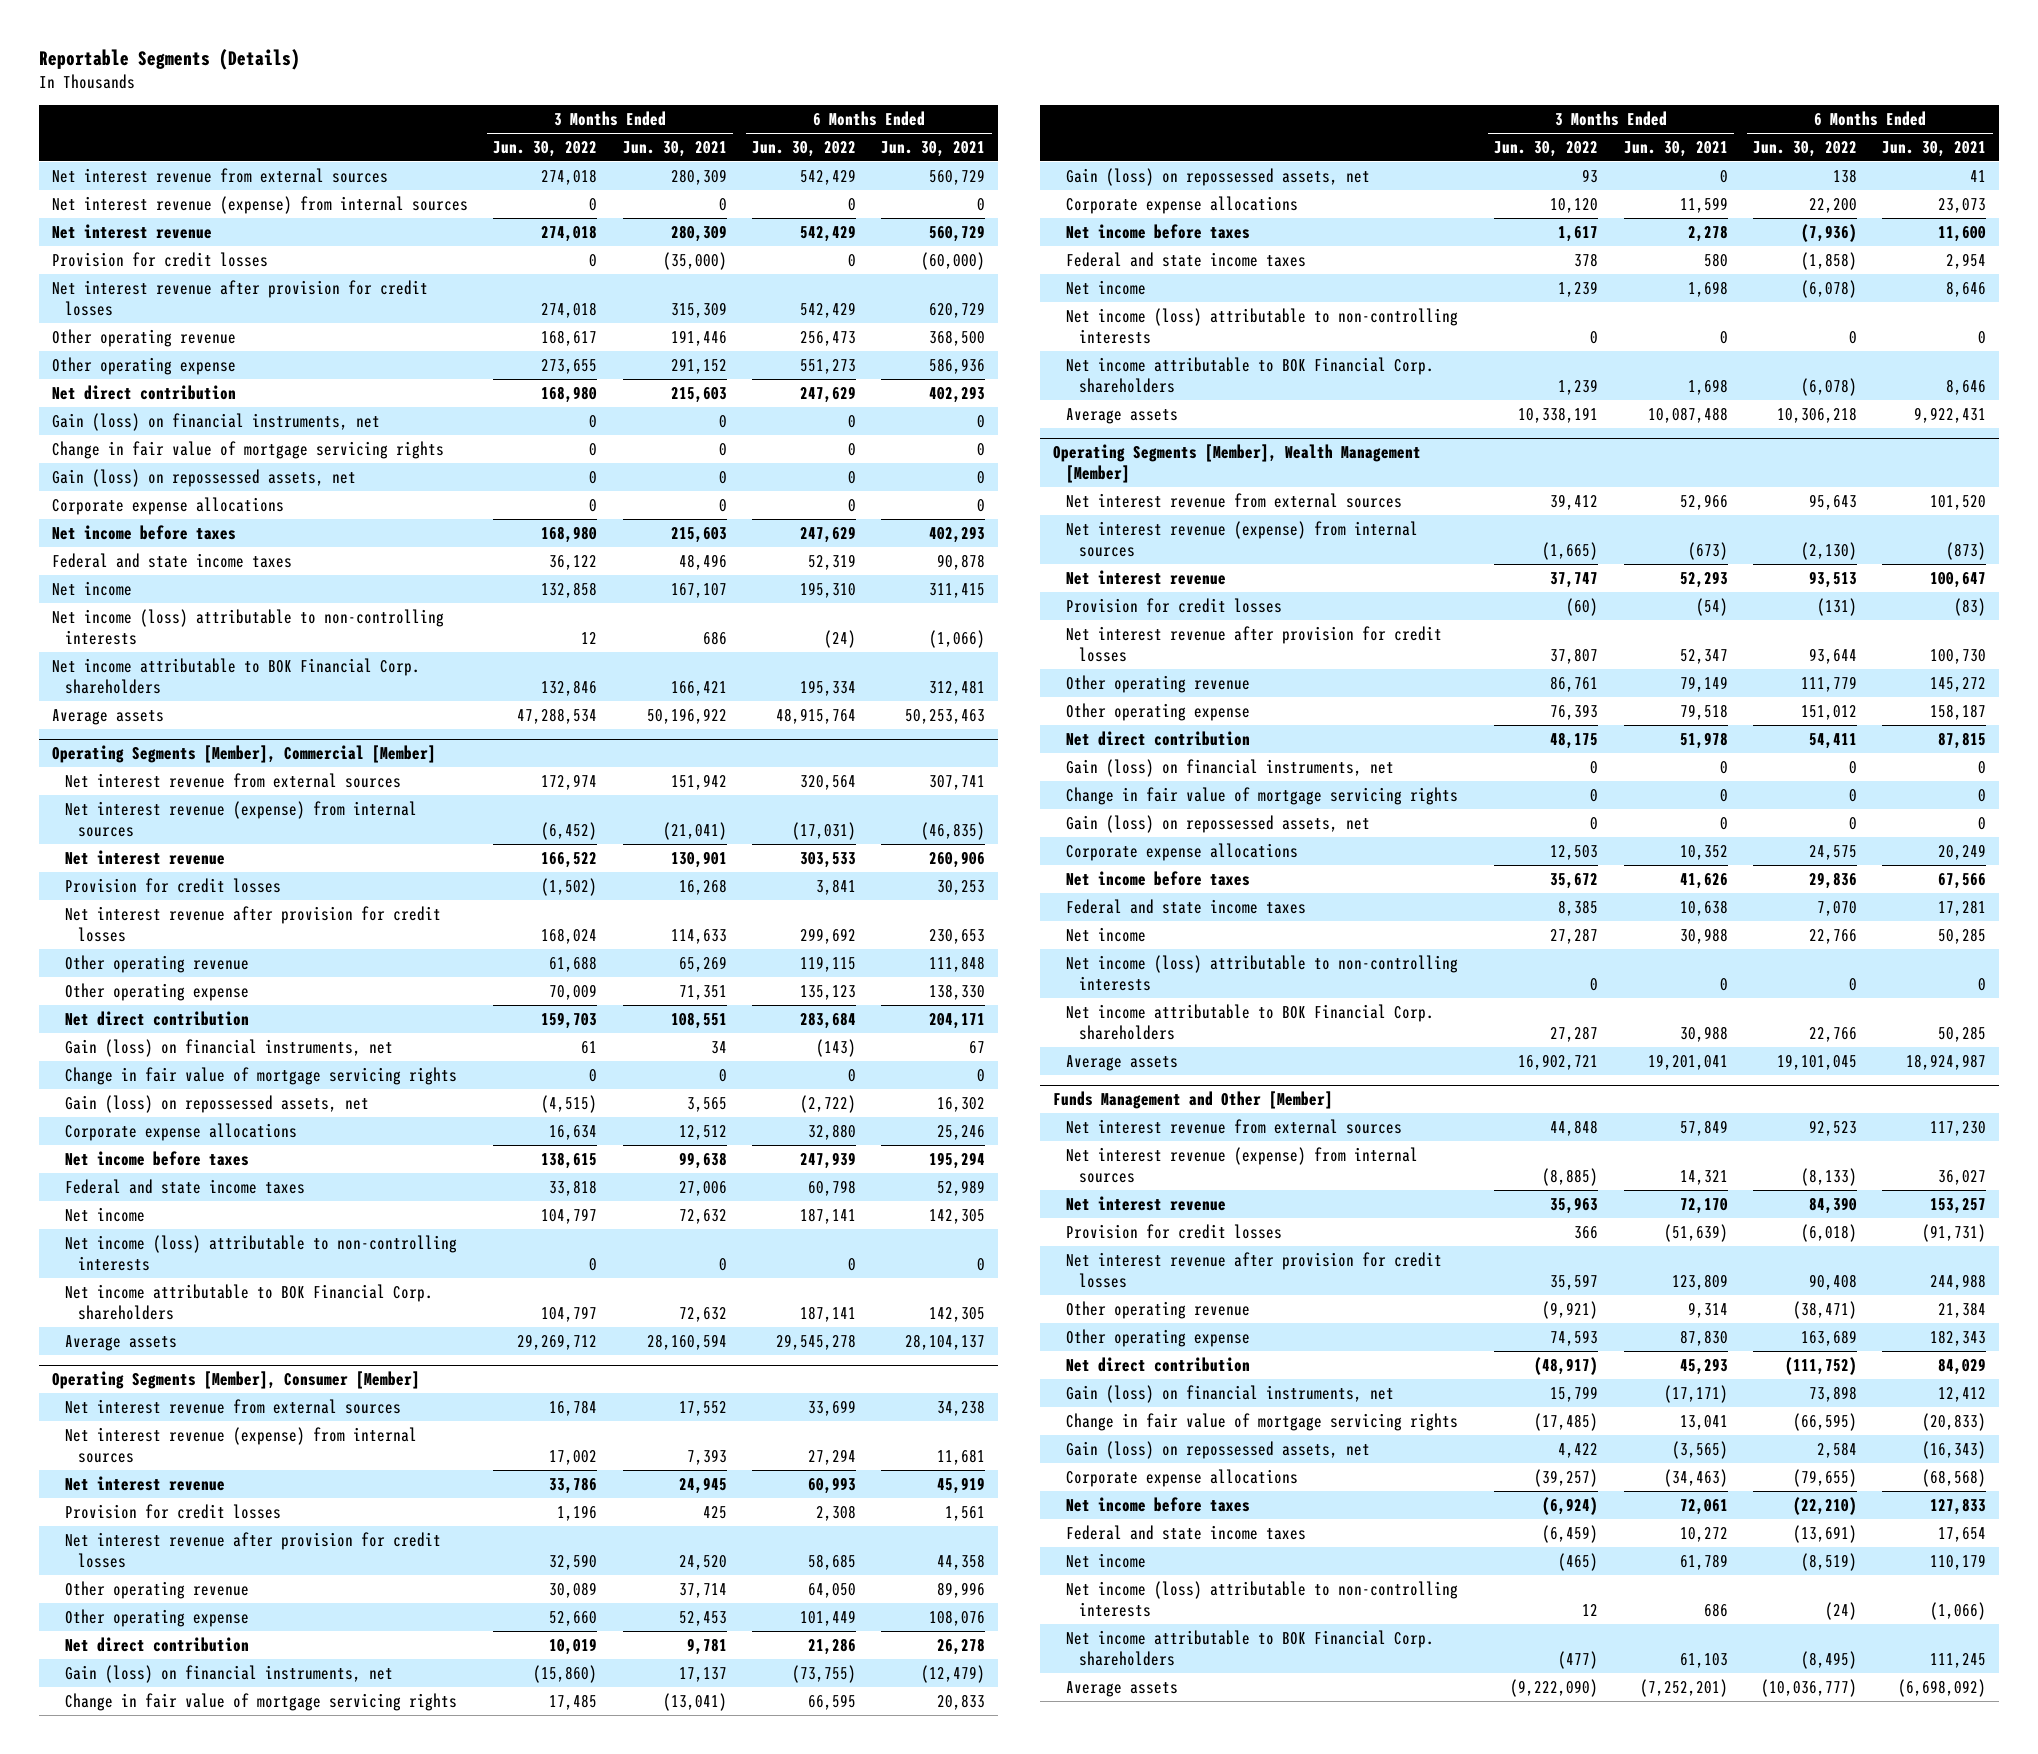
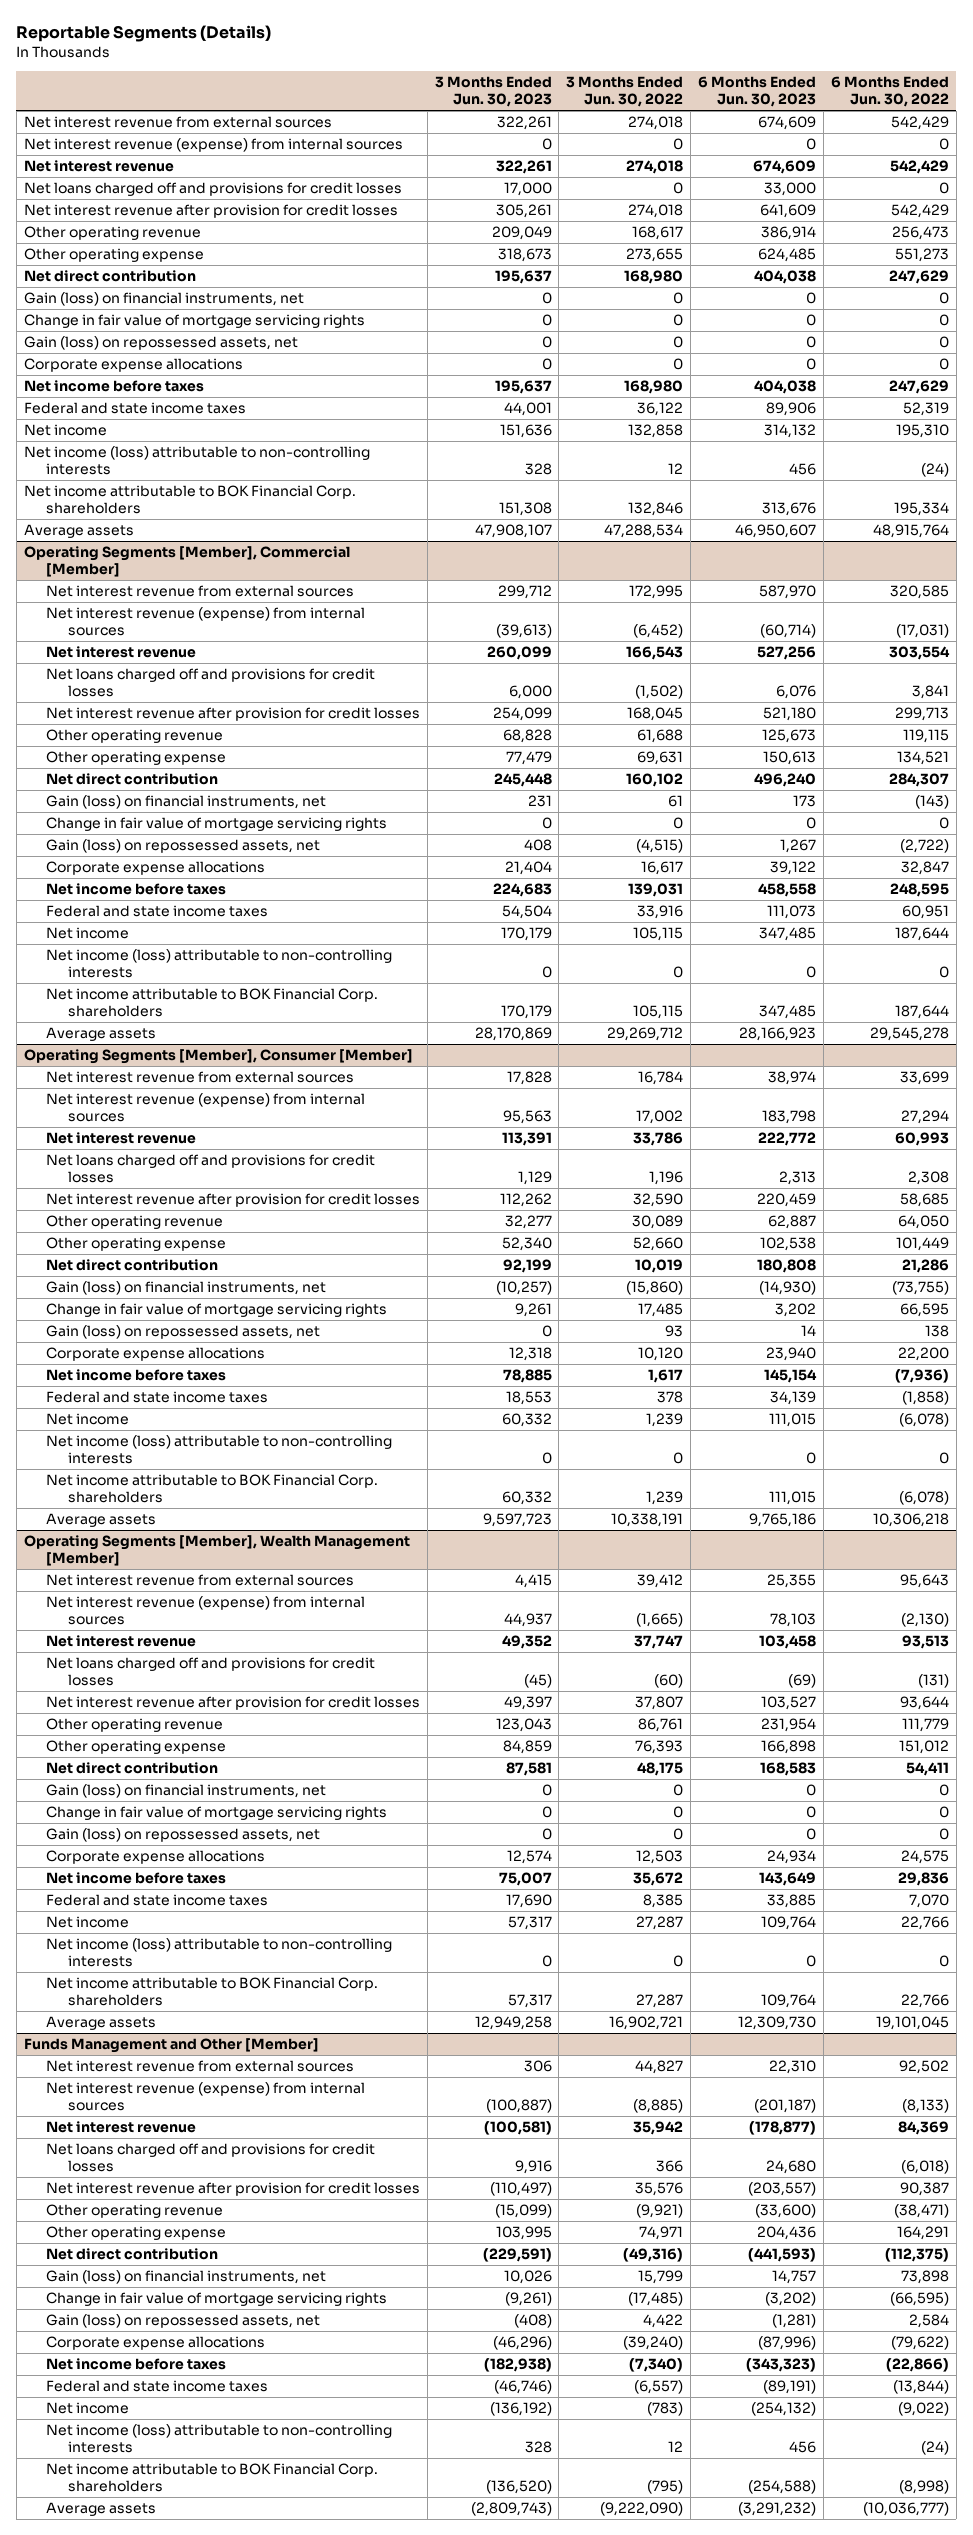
- | 3 Months Ended Jun. 30, 2022 | 3 Months Ended Jun. 30, 2021 | 6 Months Ended Jun. 30, 2022 | 6 Months Ended Jun. 30, 2021
+ | 3 Months Ended Jun. 30, 2023 | 3 Months Ended Jun. 30, 2022 | 6 Months Ended Jun. 30, 2023 | 6 Months Ended Jun. 30, 2022
- Provision for credit losses | 0 | (35,000) | 0 | (60,000)
+ Net loans charged off and provisions for credit losses | 17,000 | 0 | 33,000 | 0
@ Operating Segments [Member], Commercial [Member]
- Net interest revenue from external sources | 172,974 | 151,942 | 320,564 | 307,741
+ Net interest revenue from external sources | 299,712 | 172,995 | 587,970 | 320,585
- Net interest revenue | 166,522 | 130,901 | 303,533 | 260,906
- Provision for credit losses | (1,502) | 16,268 | 3,841 | 30,253
- Net interest revenue after provision for credit losses | 168,024 | 114,633 | 299,692 | 230,653
+ Net interest revenue | 260,099 | 166,543 | 527,256 | 303,554
+ Net loans charged off and provisions for credit losses | 6,000 | (1,502) | 6,076 | 3,841
+ Net interest revenue after provision for credit losses | 254,099 | 168,045 | 521,180 | 299,713
- Other operating expense | 70,009 | 71,351 | 135,123 | 138,330
- Net direct contribution | 159,703 | 108,551 | 283,684 | 204,171
+ Other operating expense | 77,479 | 69,631 | 150,613 | 134,521
+ Net direct contribution | 245,448 | 160,102 | 496,240 | 284,307
- Corporate expense allocations | 16,634 | 12,512 | 32,880 | 25,246
- Net income before taxes | 138,615 | 99,638 | 247,939 | 195,294
- Federal and state income taxes | 33,818 | 27,006 | 60,798 | 52,989
- Net income | 104,797 | 72,632 | 187,141 | 142,305
+ Corporate expense allocations | 21,404 | 16,617 | 39,122 | 32,847
+ Net income before taxes | 224,683 | 139,031 | 458,558 | 248,595
+ Federal and state income taxes | 54,504 | 33,916 | 111,073 | 60,951
+ Net income | 170,179 | 105,115 | 347,485 | 187,644
- Net income attributable to BOK Financial Corp. shareholders | 104,797 | 72,632 | 187,141 | 142,305
+ Net income attributable to BOK Financial Corp. shareholders | 170,179 | 105,115 | 347,485 | 187,644
@ Operating Segments [Member], Consumer [Member]
- Provision for credit losses | 1,196 | 425 | 2,308 | 1,561
+ Net loans charged off and provisions for credit losses | 1,129 | 1,196 | 2,313 | 2,308
@ Operating Segments [Member], Wealth Management [Member]
- Provision for credit losses | (60) | (54) | (131) | (83)
+ Net loans charged off and provisions for credit losses | (45) | (60) | (69) | (131)
@ Funds Management and Other [Member]
- Net interest revenue from external sources | 44,848 | 57,849 | 92,523 | 117,230
+ Net interest revenue from external sources | 306 | 44,827 | 22,310 | 92,502
- Net interest revenue | 35,963 | 72,170 | 84,390 | 153,257
- Provision for credit losses | 366 | (51,639) | (6,018) | (91,731)
- Net interest revenue after provision for credit losses | 35,597 | 123,809 | 90,408 | 244,988
+ Net interest revenue | (100,581) | 35,942 | (178,877) | 84,369
+ Net loans charged off and provisions for credit losses | 9,916 | 366 | 24,680 | (6,018)
+ Net interest revenue after provision for credit losses | (110,497) | 35,576 | (203,557) | 90,387
- Other operating expense | 74,593 | 87,830 | 163,689 | 182,343
- Net direct contribution | (48,917) | 45,293 | (111,752) | 84,029
+ Other operating expense | 103,995 | 74,971 | 204,436 | 164,291
+ Net direct contribution | (229,591) | (49,316) | (441,593) | (112,375)
- Corporate expense allocations | (39,257) | (34,463) | (79,655) | (68,568)
- Net income before taxes | (6,924) | 72,061 | (22,210) | 127,833
- Federal and state income taxes | (6,459) | 10,272 | (13,691) | 17,654
- Net income | (465) | 61,789 | (8,519) | 110,179
+ Corporate expense allocations | (46,296) | (39,240) | (87,996) | (79,622)
+ Net income before taxes | (182,938) | (7,340) | (343,323) | (22,866)
+ Federal and state income taxes | (46,746) | (6,557) | (89,191) | (13,844)
+ Net income | (136,192) | (783) | (254,132) | (9,022)
- Net income attributable to BOK Financial Corp. shareholders | (477) | 61,103 | (8,495) | 111,245
+ Net income attributable to BOK Financial Corp. shareholders | (136,520) | (795) | (254,588) | (8,998)

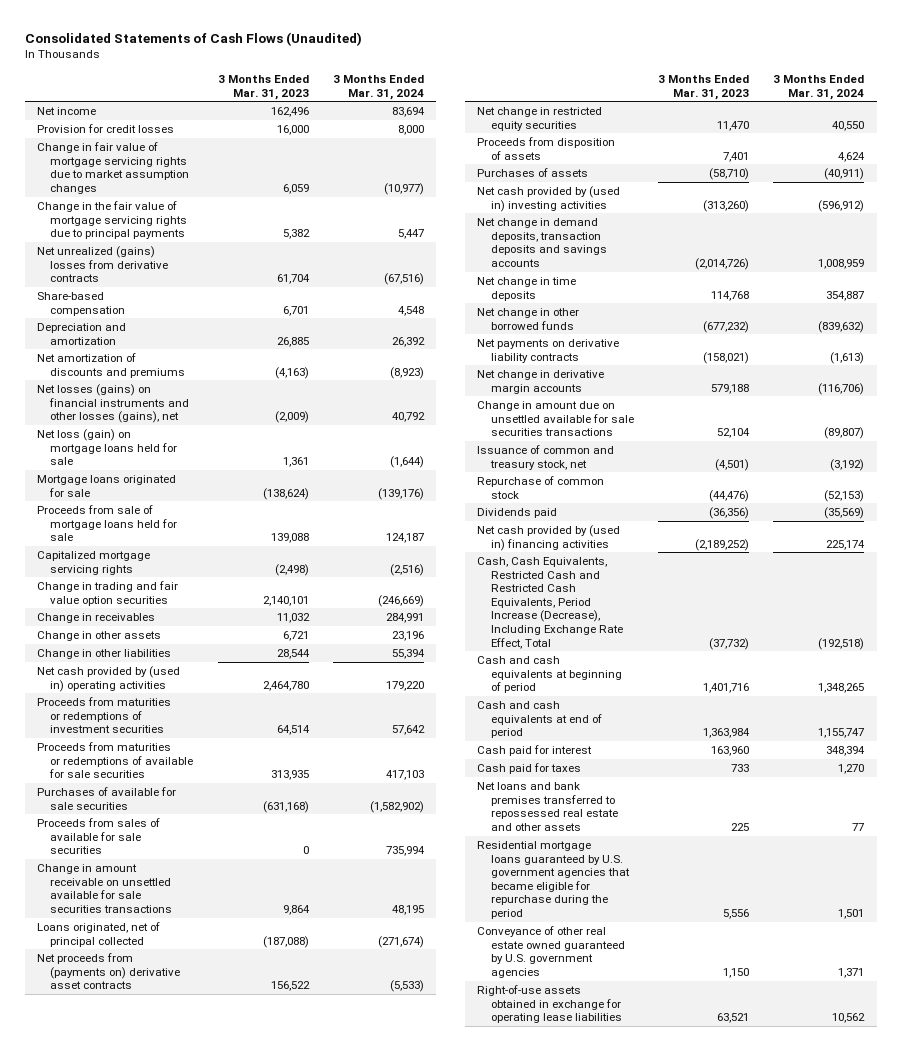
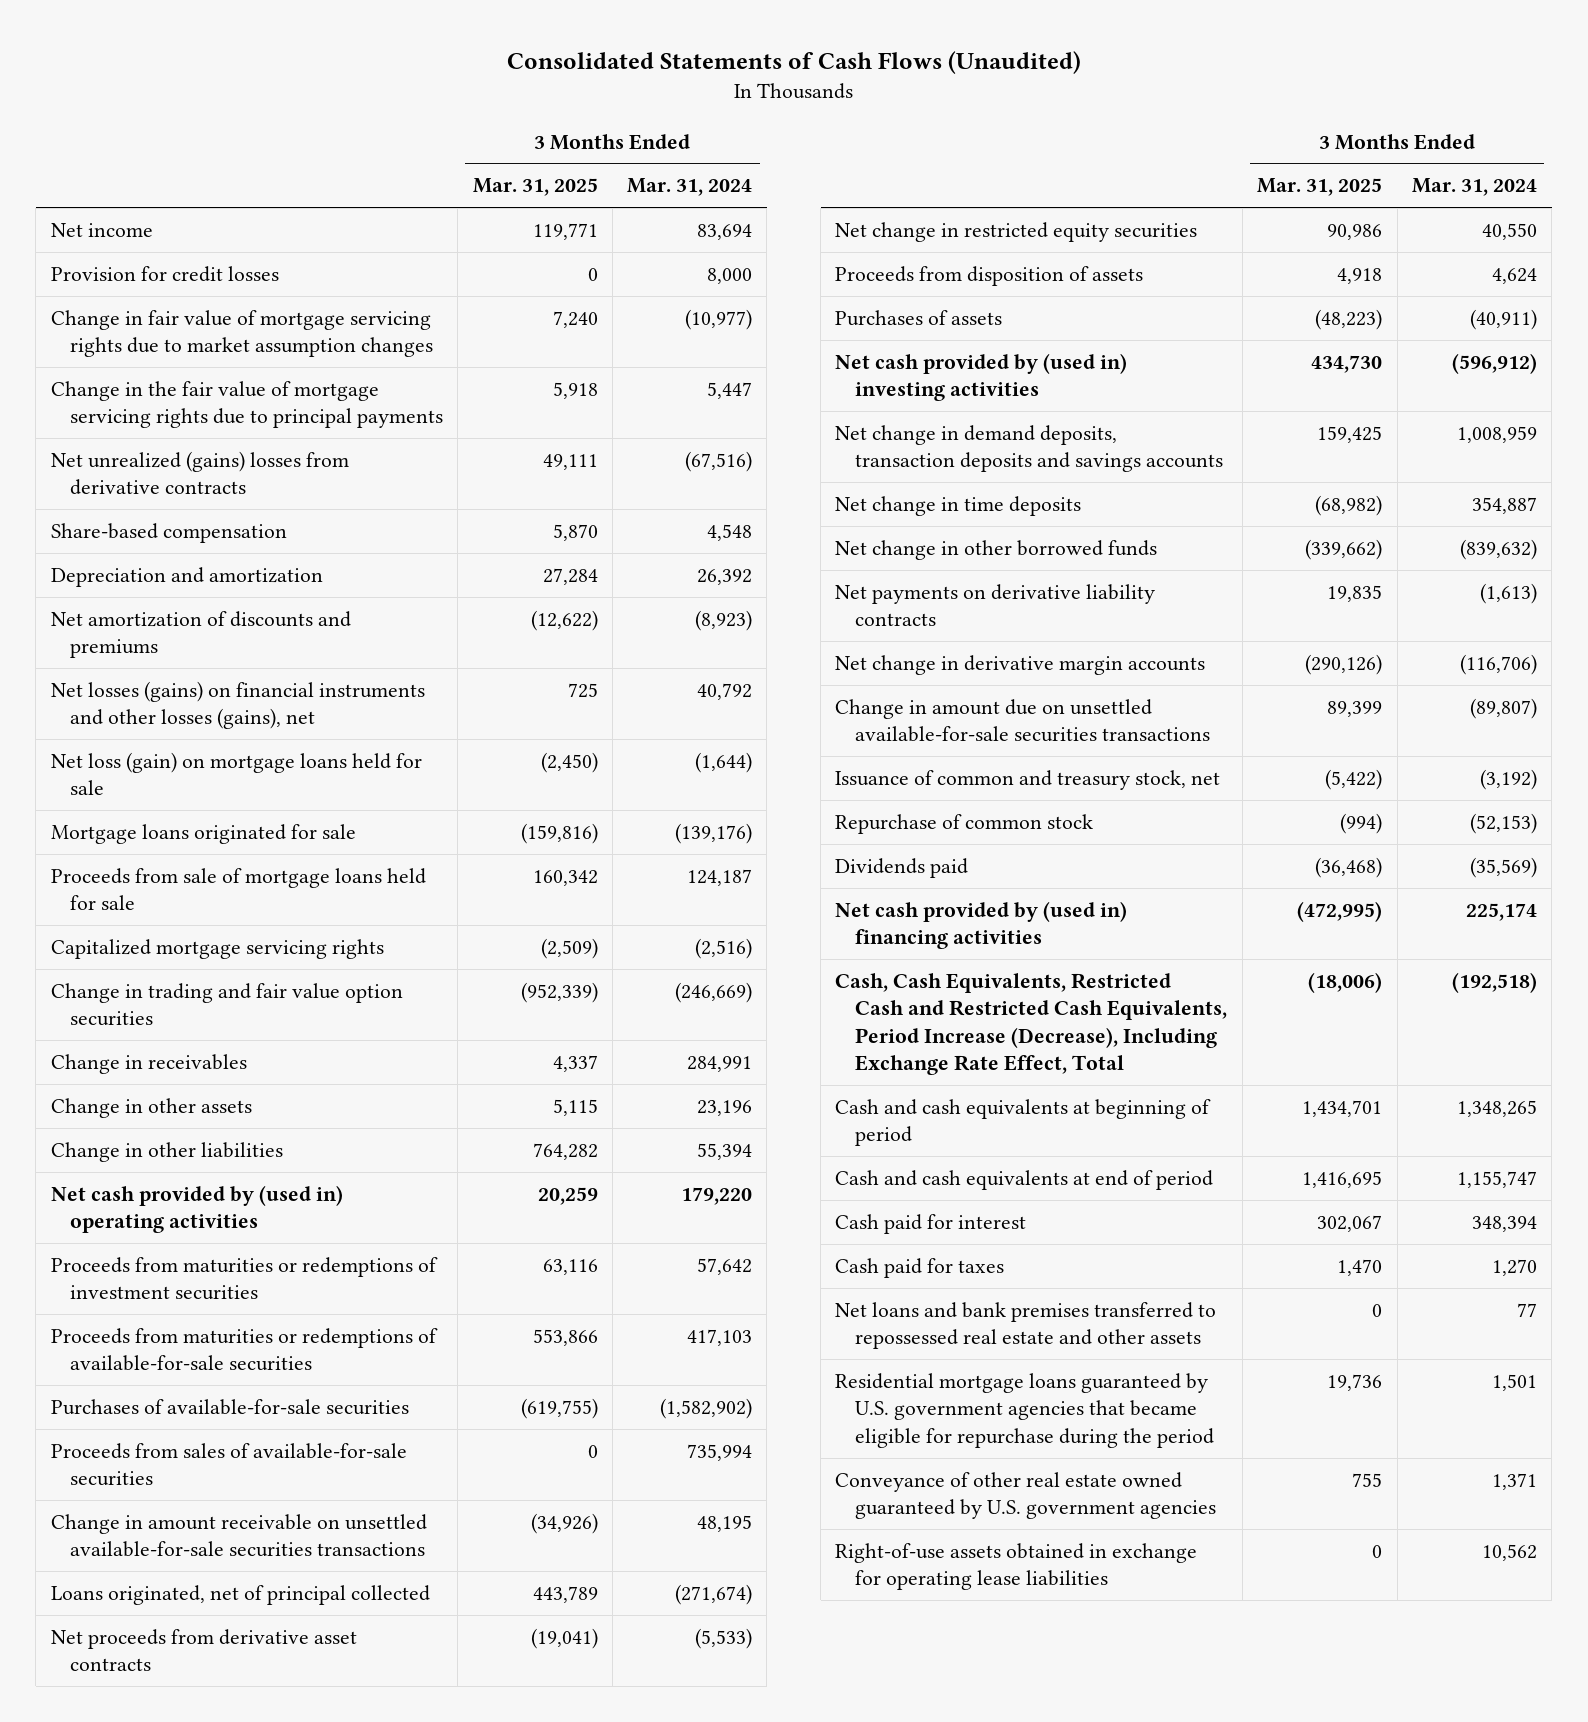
- | 3 Months Ended Mar. 31, 2023 | 3 Months Ended Mar. 31, 2024
+ | 3 Months Ended Mar. 31, 2025 | 3 Months Ended Mar. 31, 2024
- Proceeds from maturities or redemptions of available for sale securities | 313,935 | 417,103
- Purchases of available for sale securities | (631,168) | (1,582,902)
- Proceeds from sales of available for sale securities | 0 | 735,994
- Change in amount receivable on unsettled available for sale securities transactions | 9,864 | 48,195
+ Proceeds from maturities or redemptions of available-for-sale securities | 553,866 | 417,103
+ Purchases of available-for-sale securities | (619,755) | (1,582,902)
+ Proceeds from sales of available-for-sale securities | 0 | 735,994
+ Change in amount receivable on unsettled available-for-sale securities transactions | (34,926) | 48,195
- Net proceeds from (payments on) derivative asset contracts | 156,522 | (5,533)
+ Net proceeds from derivative asset contracts | (19,041) | (5,533)
- Change in amount due on unsettled available for sale securities transactions | 52,104 | (89,807)
+ Change in amount due on unsettled available-for-sale securities transactions | 89,399 | (89,807)

